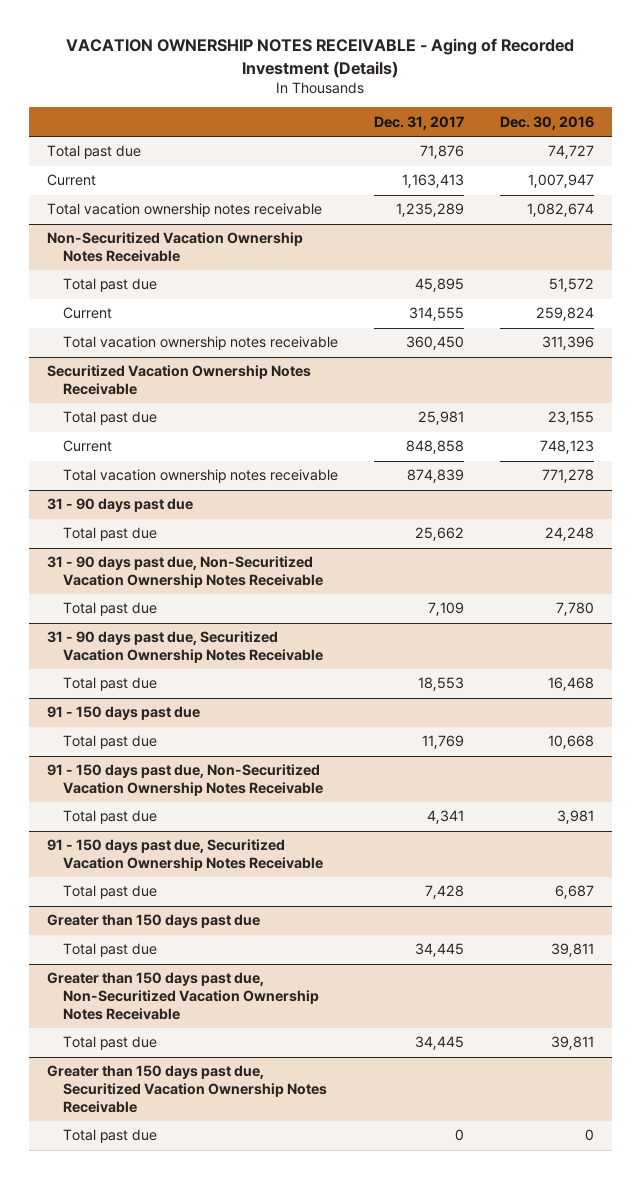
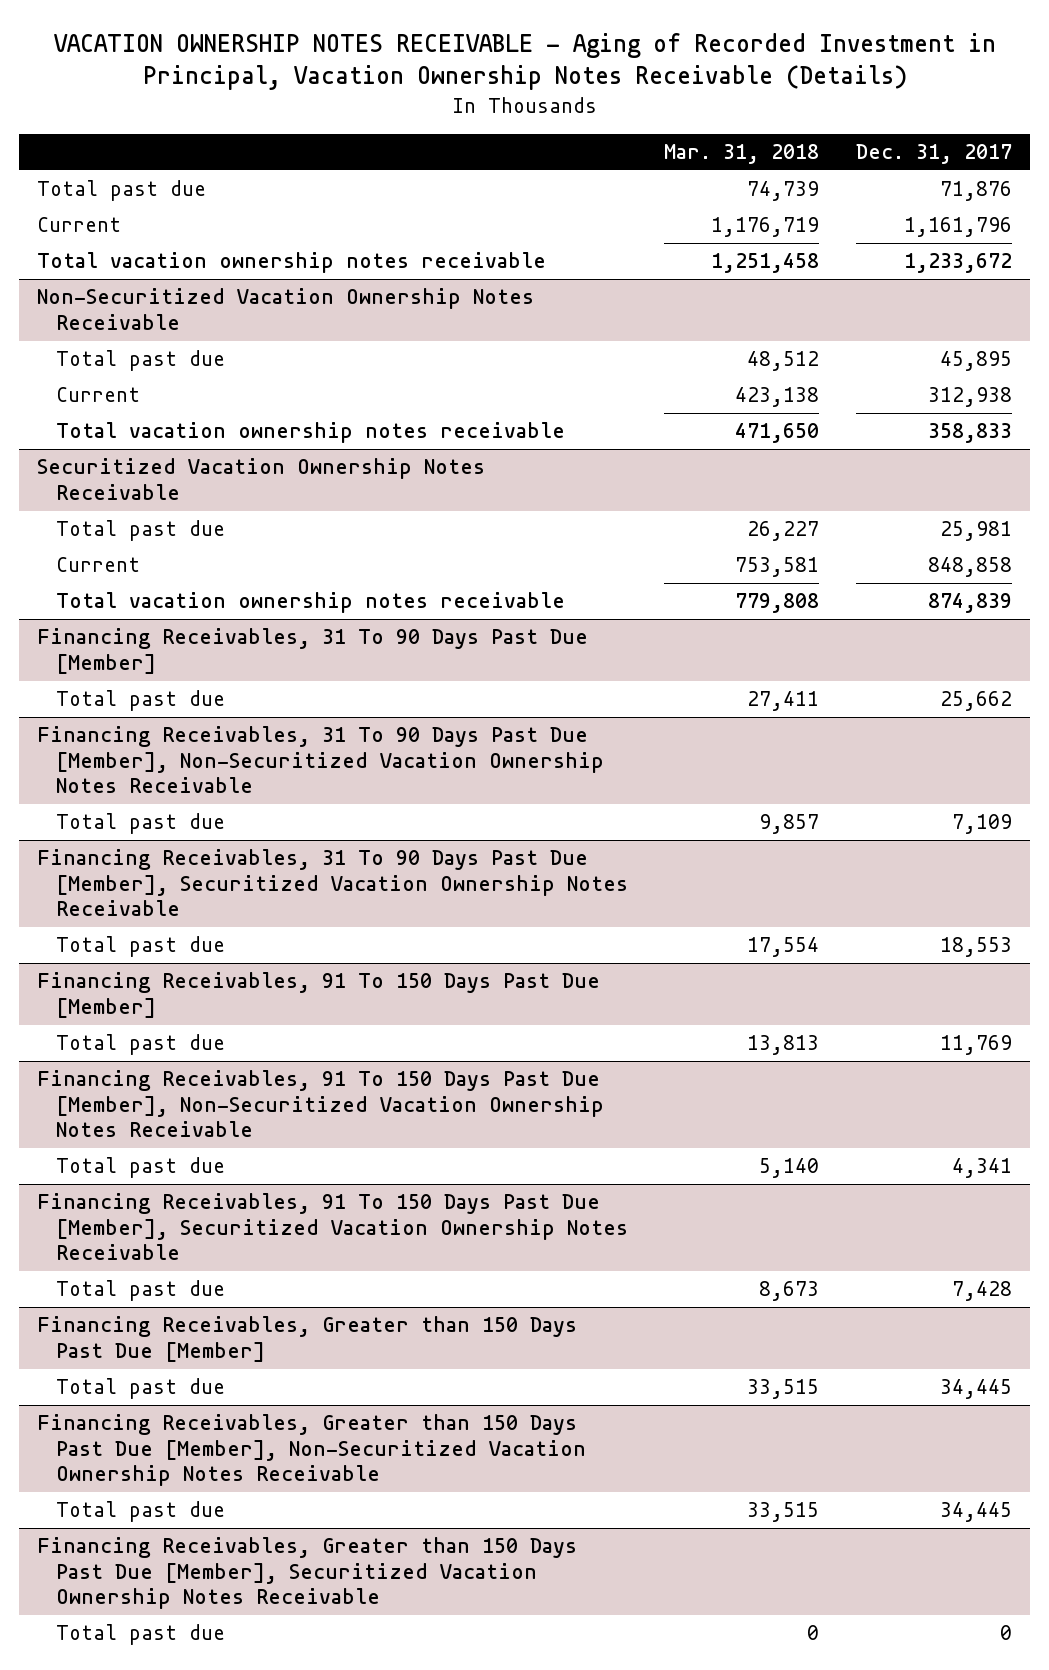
- VACATION OWNERSHIP NOTES RECEIVABLE - Aging of Recorded Investment (Details)
+ VACATION OWNERSHIP NOTES RECEIVABLE - Aging of Recorded Investment in Principal, Vacation Ownership Notes Receivable (Details)
- | Dec. 31, 2017 | Dec. 30, 2016
+ | Mar. 31, 2018 | Dec. 31, 2017
- Current | 1,163,413 | 1,007,947
- Total vacation ownership notes receivable | 1,235,289 | 1,082,674
+ Current | 1,176,719 | 1,161,796
+ Total vacation ownership notes receivable | 1,251,458 | 1,233,672
@ Non-Securitized Vacation Ownership Notes Receivable
- Current | 314,555 | 259,824
- Total vacation ownership notes receivable | 360,450 | 311,396
+ Current | 423,138 | 312,938
+ Total vacation ownership notes receivable | 471,650 | 358,833
- 31 - 90 days past due
+ Financing Receivables, 31 To 90 Days Past Due [Member]
- 31 - 90 days past due, Non-Securitized Vacation Ownership Notes Receivable
+ Financing Receivables, 31 To 90 Days Past Due [Member], Non-Securitized Vacation Ownership Notes Receivable
- 31 - 90 days past due, Securitized Vacation Ownership Notes Receivable
+ Financing Receivables, 31 To 90 Days Past Due [Member], Securitized Vacation Ownership Notes Receivable
- 91 - 150 days past due
+ Financing Receivables, 91 To 150 Days Past Due [Member]
- 91 - 150 days past due, Non-Securitized Vacation Ownership Notes Receivable
+ Financing Receivables, 91 To 150 Days Past Due [Member], Non-Securitized Vacation Ownership Notes Receivable
- 91 - 150 days past due, Securitized Vacation Ownership Notes Receivable
+ Financing Receivables, 91 To 150 Days Past Due [Member], Securitized Vacation Ownership Notes Receivable
- Greater than 150 days past due
+ Financing Receivables, Greater than 150 Days Past Due [Member]
- Greater than 150 days past due, Non-Securitized Vacation Ownership Notes Receivable
+ Financing Receivables, Greater than 150 Days Past Due [Member], Non-Securitized Vacation Ownership Notes Receivable
- Greater than 150 days past due, Securitized Vacation Ownership Notes Receivable
+ Financing Receivables, Greater than 150 Days Past Due [Member], Securitized Vacation Ownership Notes Receivable

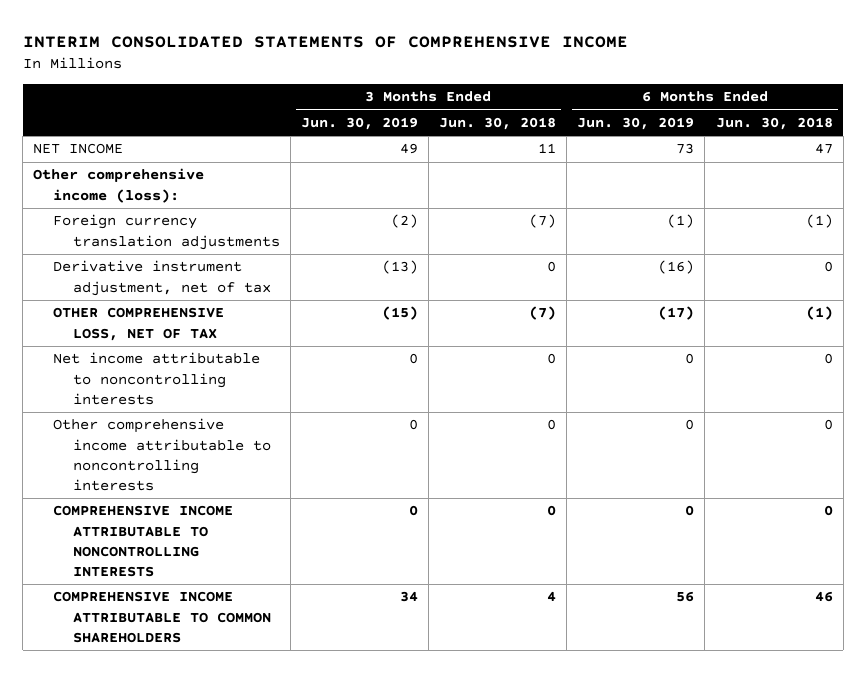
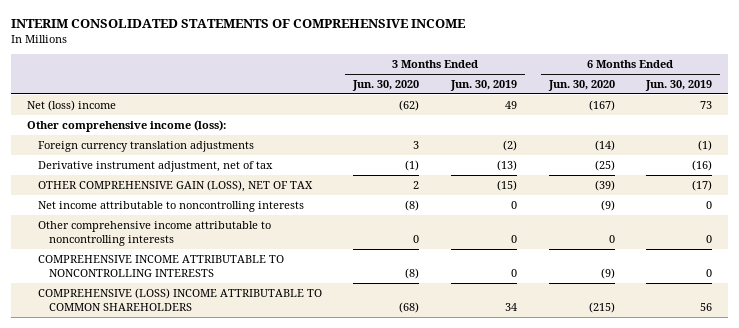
- | 3 Months Ended Jun. 30, 2019 | 3 Months Ended Jun. 30, 2018 | 6 Months Ended Jun. 30, 2019 | 6 Months Ended Jun. 30, 2018
+ | 3 Months Ended Jun. 30, 2020 | 3 Months Ended Jun. 30, 2019 | 6 Months Ended Jun. 30, 2020 | 6 Months Ended Jun. 30, 2019
- NET INCOME | 49 | 11 | 73 | 47
+ Net (loss) income | (62) | 49 | (167) | 73
- OTHER COMPREHENSIVE LOSS, NET OF TAX | (15) | (7) | (17) | (1)
+ OTHER COMPREHENSIVE GAIN (LOSS), NET OF TAX | 2 | (15) | (39) | (17)
- COMPREHENSIVE INCOME ATTRIBUTABLE TO COMMON SHAREHOLDERS | 34 | 4 | 56 | 46
+ COMPREHENSIVE (LOSS) INCOME ATTRIBUTABLE TO COMMON SHAREHOLDERS | (68) | 34 | (215) | 56

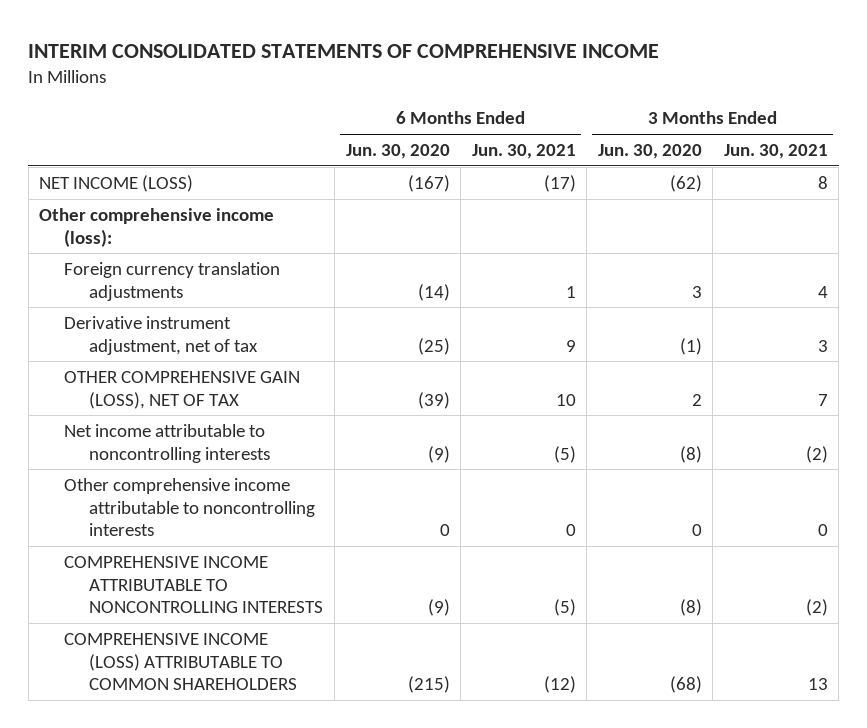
- | 3 Months Ended Jun. 30, 2020 | 3 Months Ended Jun. 30, 2019 | 6 Months Ended Jun. 30, 2020 | 6 Months Ended Jun. 30, 2019
+ | 6 Months Ended Jun. 30, 2020 | 6 Months Ended Jun. 30, 2021 | 3 Months Ended Jun. 30, 2020 | 3 Months Ended Jun. 30, 2021
- Net (loss) income | (62) | 49 | (167) | 73
+ NET INCOME (LOSS) | (167) | (17) | (62) | 8
- COMPREHENSIVE (LOSS) INCOME ATTRIBUTABLE TO COMMON SHAREHOLDERS | (68) | 34 | (215) | 56
+ COMPREHENSIVE INCOME (LOSS) ATTRIBUTABLE TO COMMON SHAREHOLDERS | (215) | (12) | (68) | 13

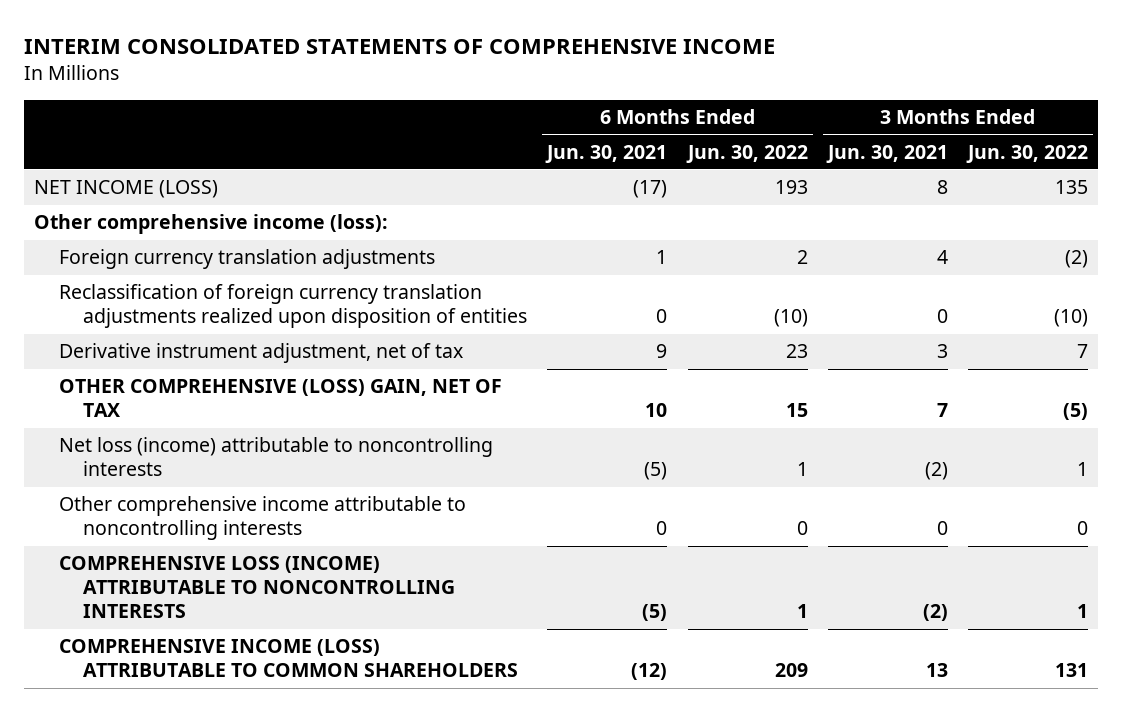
- | 6 Months Ended Jun. 30, 2020 | 6 Months Ended Jun. 30, 2021 | 3 Months Ended Jun. 30, 2020 | 3 Months Ended Jun. 30, 2021
+ | 6 Months Ended Jun. 30, 2021 | 6 Months Ended Jun. 30, 2022 | 3 Months Ended Jun. 30, 2021 | 3 Months Ended Jun. 30, 2022
+ Reclassification of foreign currency translation adjustments realized upon disposition of entities | 0 | (10) | 0 | (10)
- OTHER COMPREHENSIVE GAIN (LOSS), NET OF TAX | (39) | 10 | 2 | 7
- Net income attributable to noncontrolling interests | (9) | (5) | (8) | (2)
+ OTHER COMPREHENSIVE (LOSS) GAIN, NET OF TAX | 10 | 15 | 7 | (5)
+ Net loss (income) attributable to noncontrolling interests | (5) | 1 | (2) | 1
- COMPREHENSIVE INCOME ATTRIBUTABLE TO NONCONTROLLING INTERESTS | (9) | (5) | (8) | (2)
+ COMPREHENSIVE LOSS (INCOME) ATTRIBUTABLE TO NONCONTROLLING INTERESTS | (5) | 1 | (2) | 1

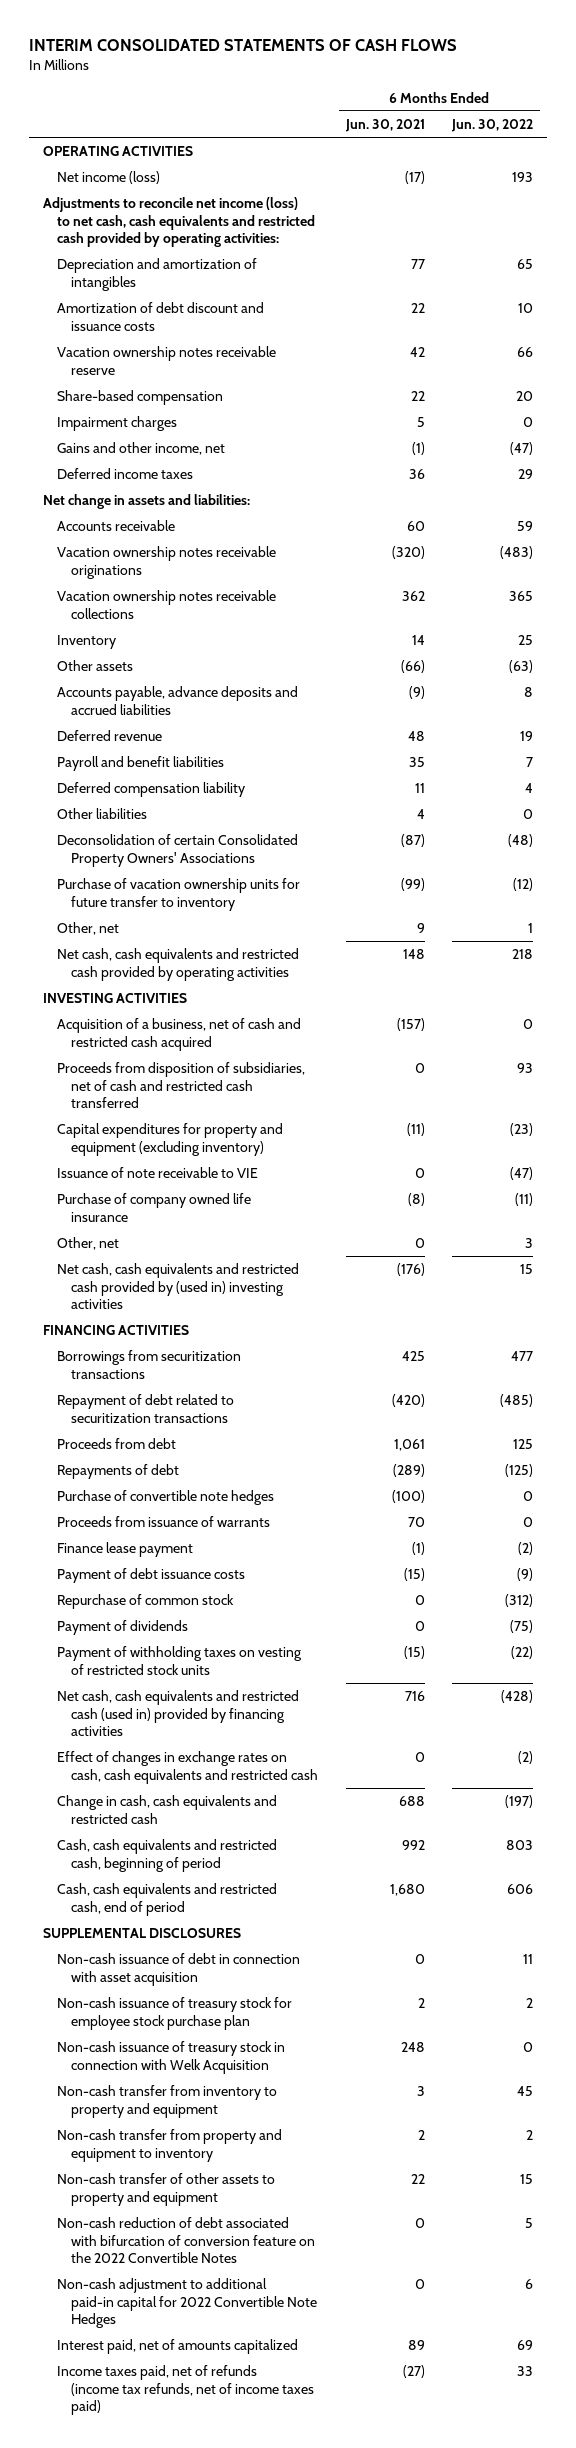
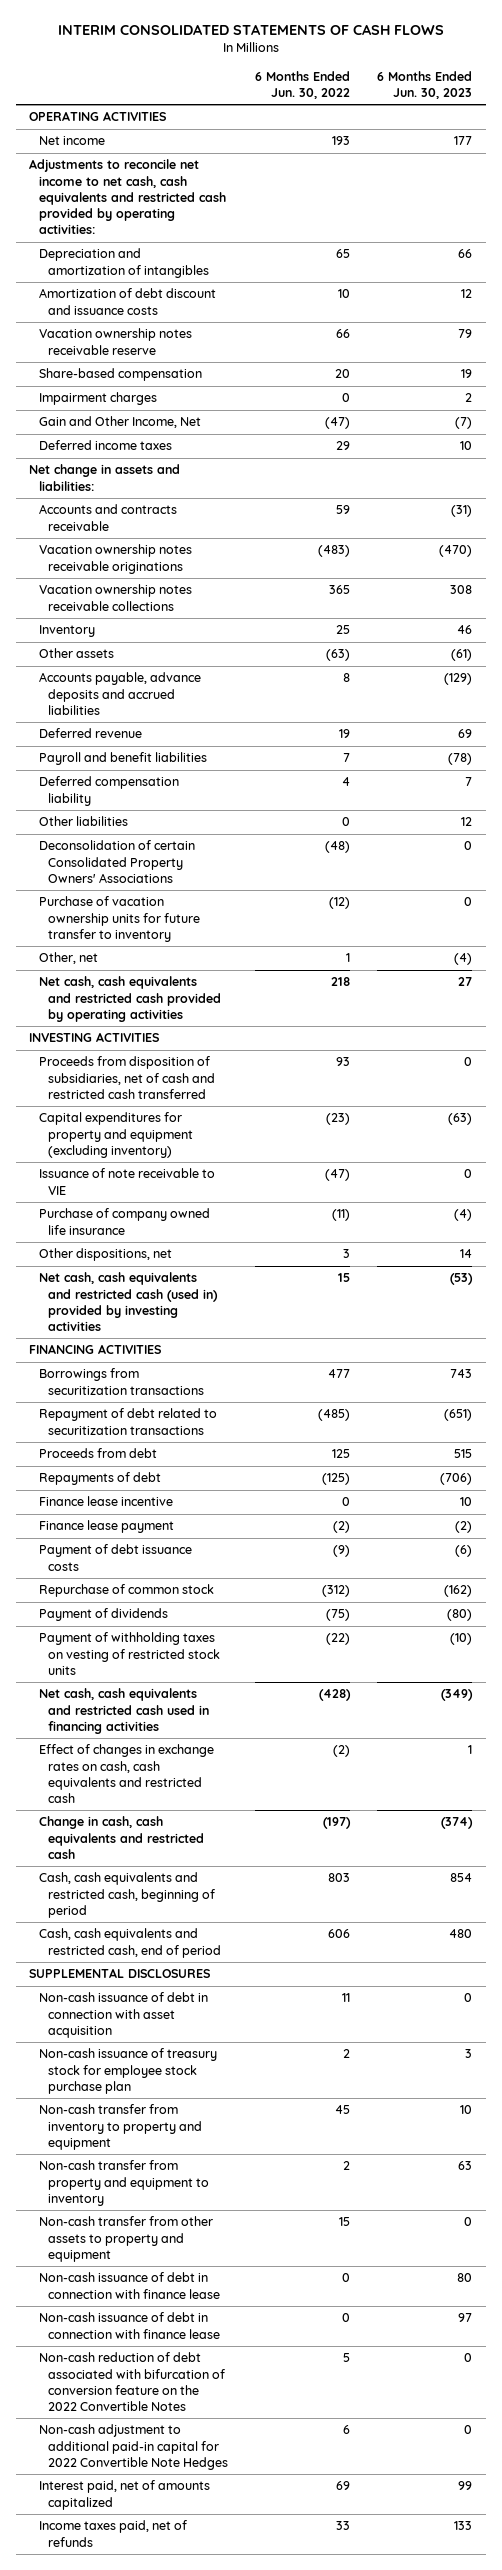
- | 6 Months Ended Jun. 30, 2021 | 6 Months Ended Jun. 30, 2022
+ | 6 Months Ended Jun. 30, 2022 | 6 Months Ended Jun. 30, 2023
- Net income (loss) | (17) | 193
- Adjustments to reconcile net income (loss) to net cash, cash equivalents and restricted cash provided by operating activities:
+ Net income | 193 | 177
+ Adjustments to reconcile net income to net cash, cash equivalents and restricted cash provided by operating activities:
- Gains and other income, net | (1) | (47)
+ Gain and Other Income, Net | (47) | (7)
- Accounts receivable | 60 | 59
+ Accounts and contracts receivable | 59 | (31)
- Acquisition of a business, net of cash and restricted cash acquired | (157) | 0
- Other, net | 0 | 3
- Net cash, cash equivalents and restricted cash provided by (used in) investing activities | (176) | 15
+ Other dispositions, net | 3 | 14
+ Net cash, cash equivalents and restricted cash (used in) provided by investing activities | 15 | (53)
- Purchase of convertible note hedges | (100) | 0
- Proceeds from issuance of warrants | 70 | 0
+ Finance lease incentive | 0 | 10
- Net cash, cash equivalents and restricted cash (used in) provided by financing activities | 716 | (428)
+ Net cash, cash equivalents and restricted cash used in financing activities | (428) | (349)
- Non-cash issuance of treasury stock in connection with Welk Acquisition | 248 | 0
- Non-cash transfer of other assets to property and equipment | 22 | 15
+ Non-cash transfer from other assets to property and equipment | 15 | 0
+ Non-cash issuance of debt in connection with finance lease | 0 | 80
+ Non-cash issuance of debt in connection with finance lease | 0 | 97
- Income taxes paid, net of refunds (income tax refunds, net of income taxes paid) | (27) | 33
+ Income taxes paid, net of refunds | 33 | 133

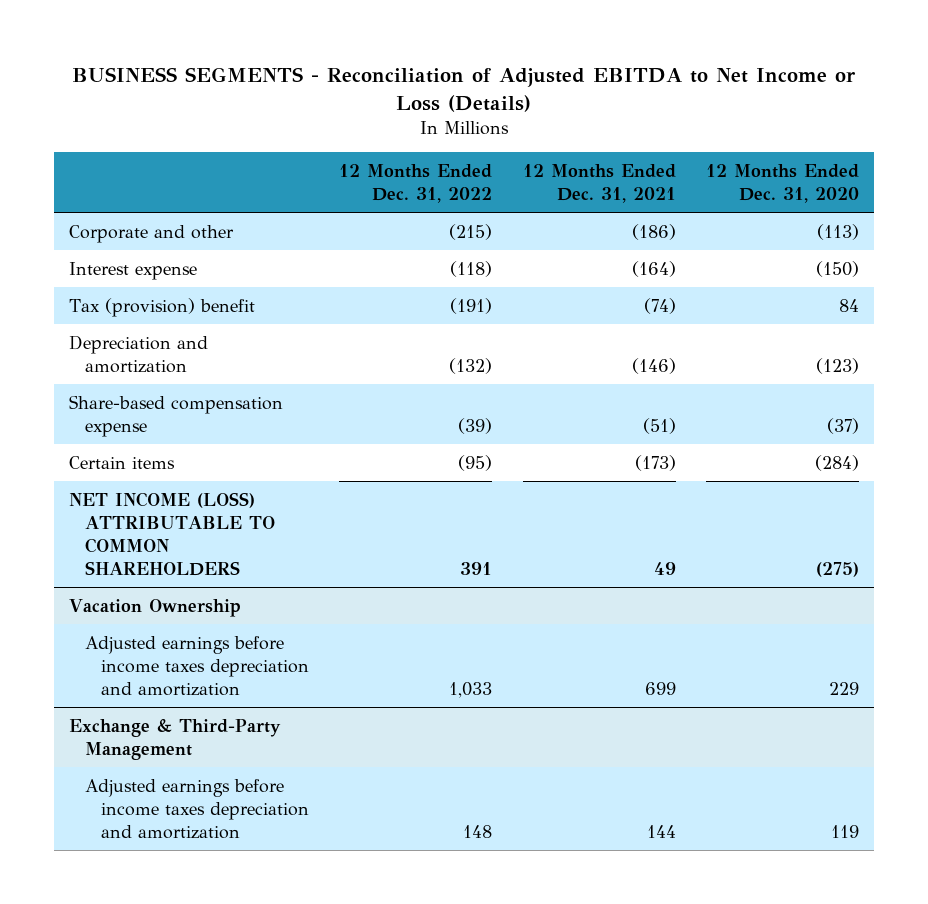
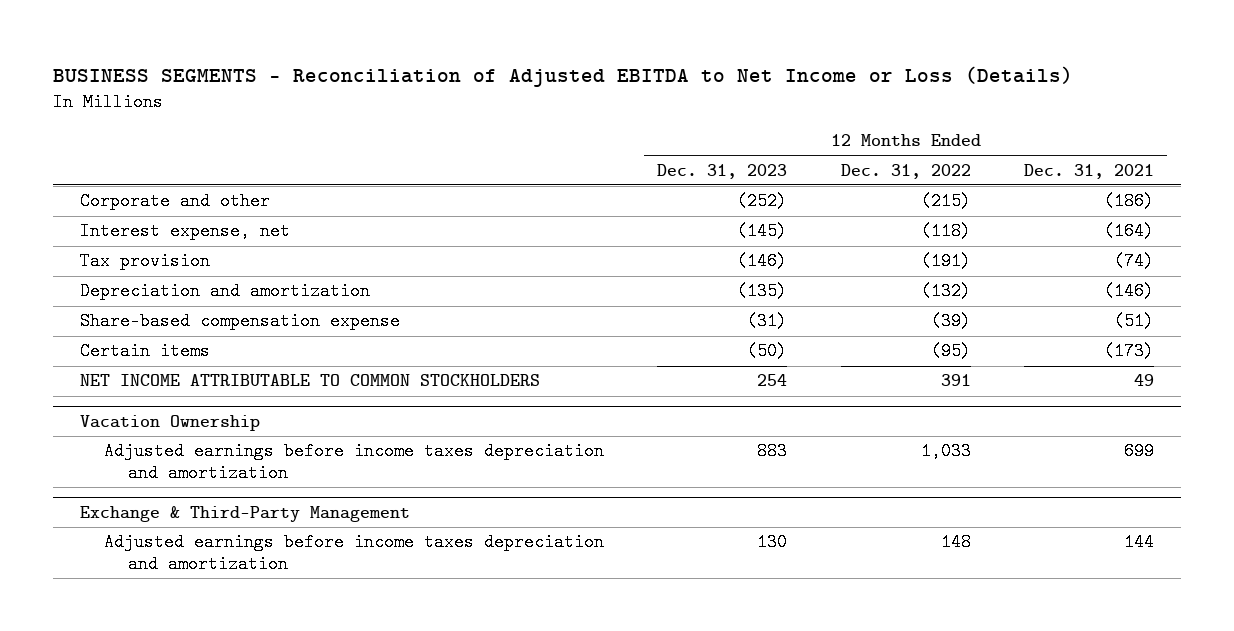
- | 12 Months Ended Dec. 31, 2022 | 12 Months Ended Dec. 31, 2021 | 12 Months Ended Dec. 31, 2020
+ | 12 Months Ended Dec. 31, 2023 | 12 Months Ended Dec. 31, 2022 | 12 Months Ended Dec. 31, 2021
- Interest expense | (118) | (164) | (150)
- Tax (provision) benefit | (191) | (74) | 84
+ Interest expense, net | (145) | (118) | (164)
+ Tax provision | (146) | (191) | (74)
- NET INCOME (LOSS) ATTRIBUTABLE TO COMMON SHAREHOLDERS | 391 | 49 | (275)
+ NET INCOME ATTRIBUTABLE TO COMMON STOCKHOLDERS | 254 | 391 | 49

